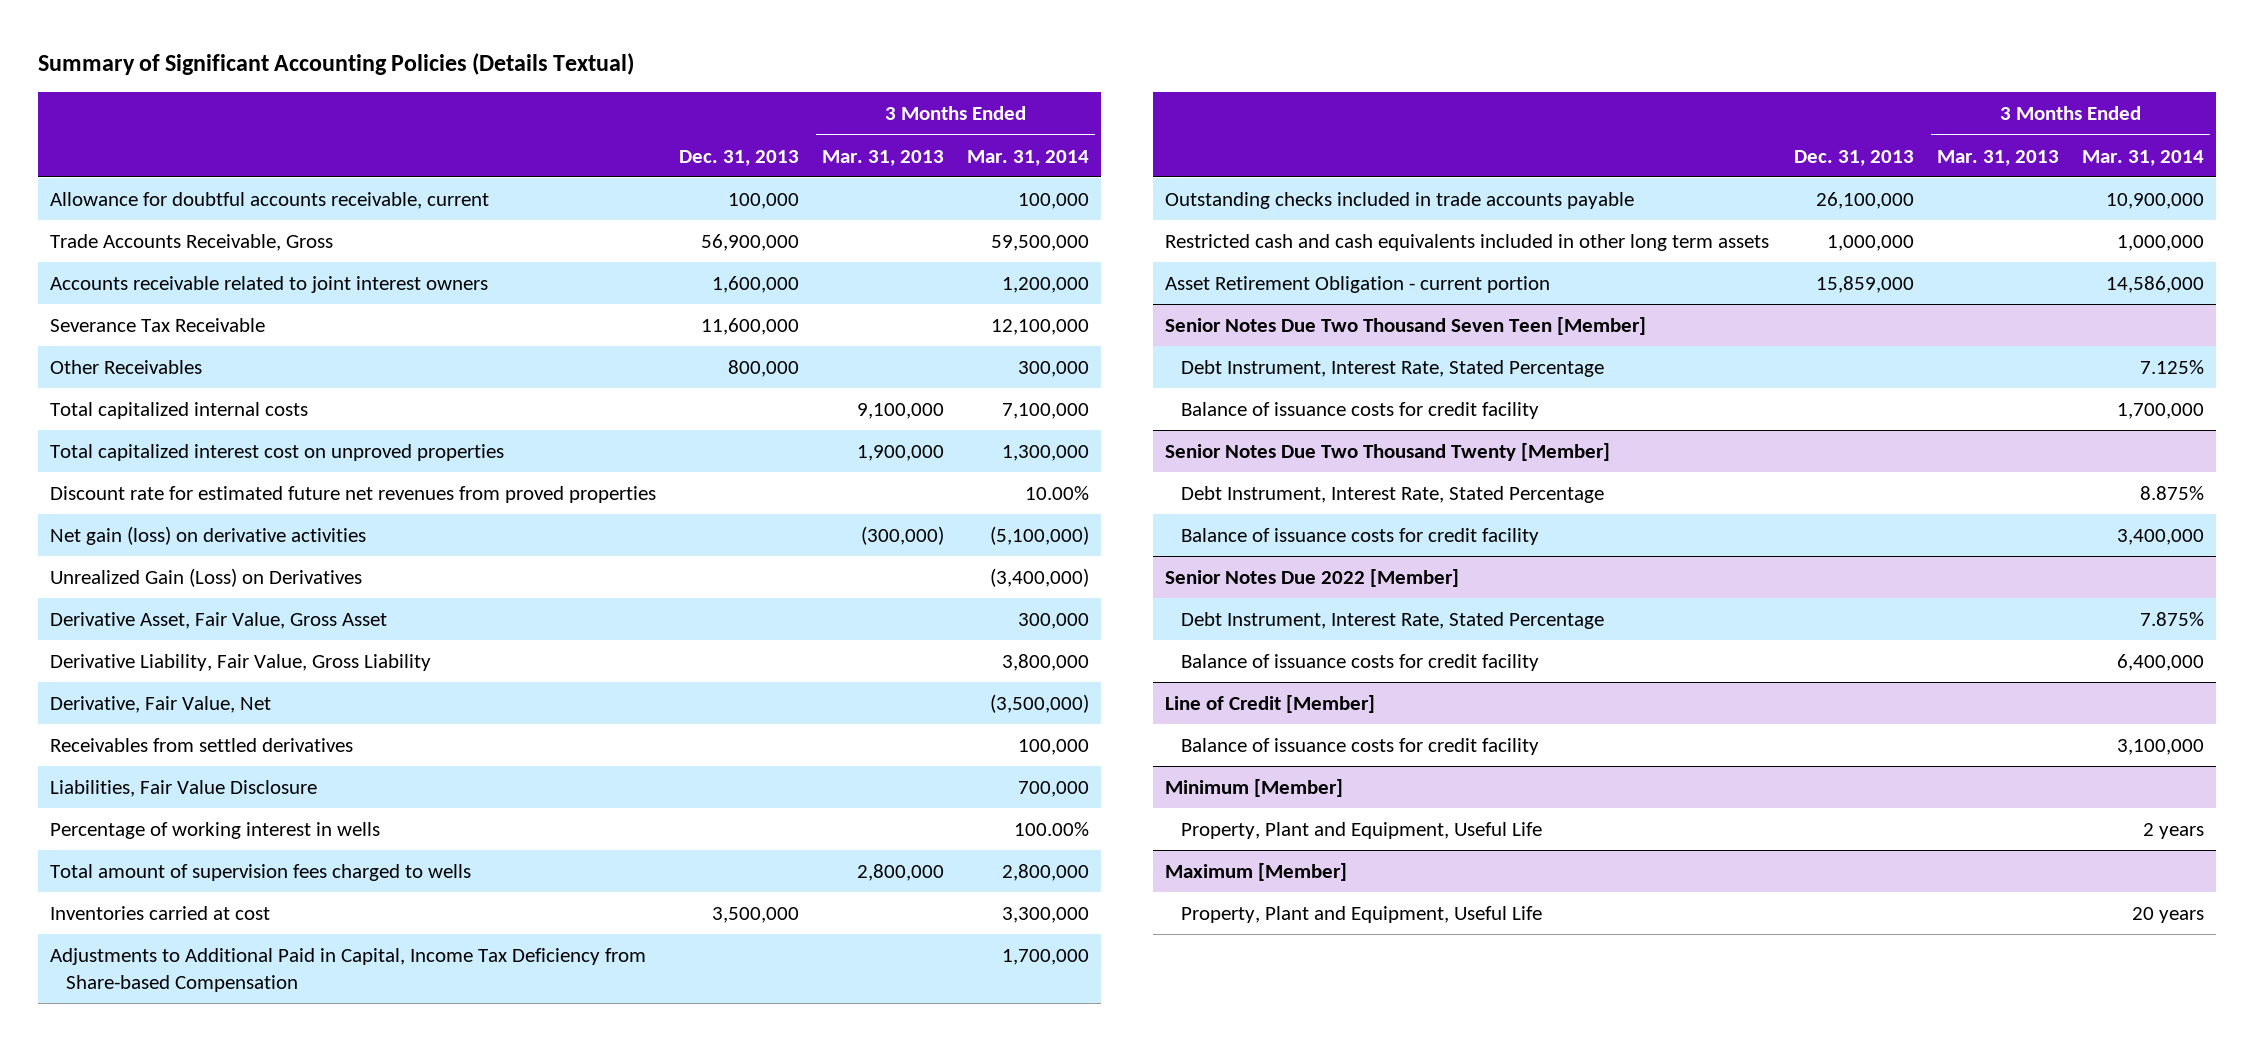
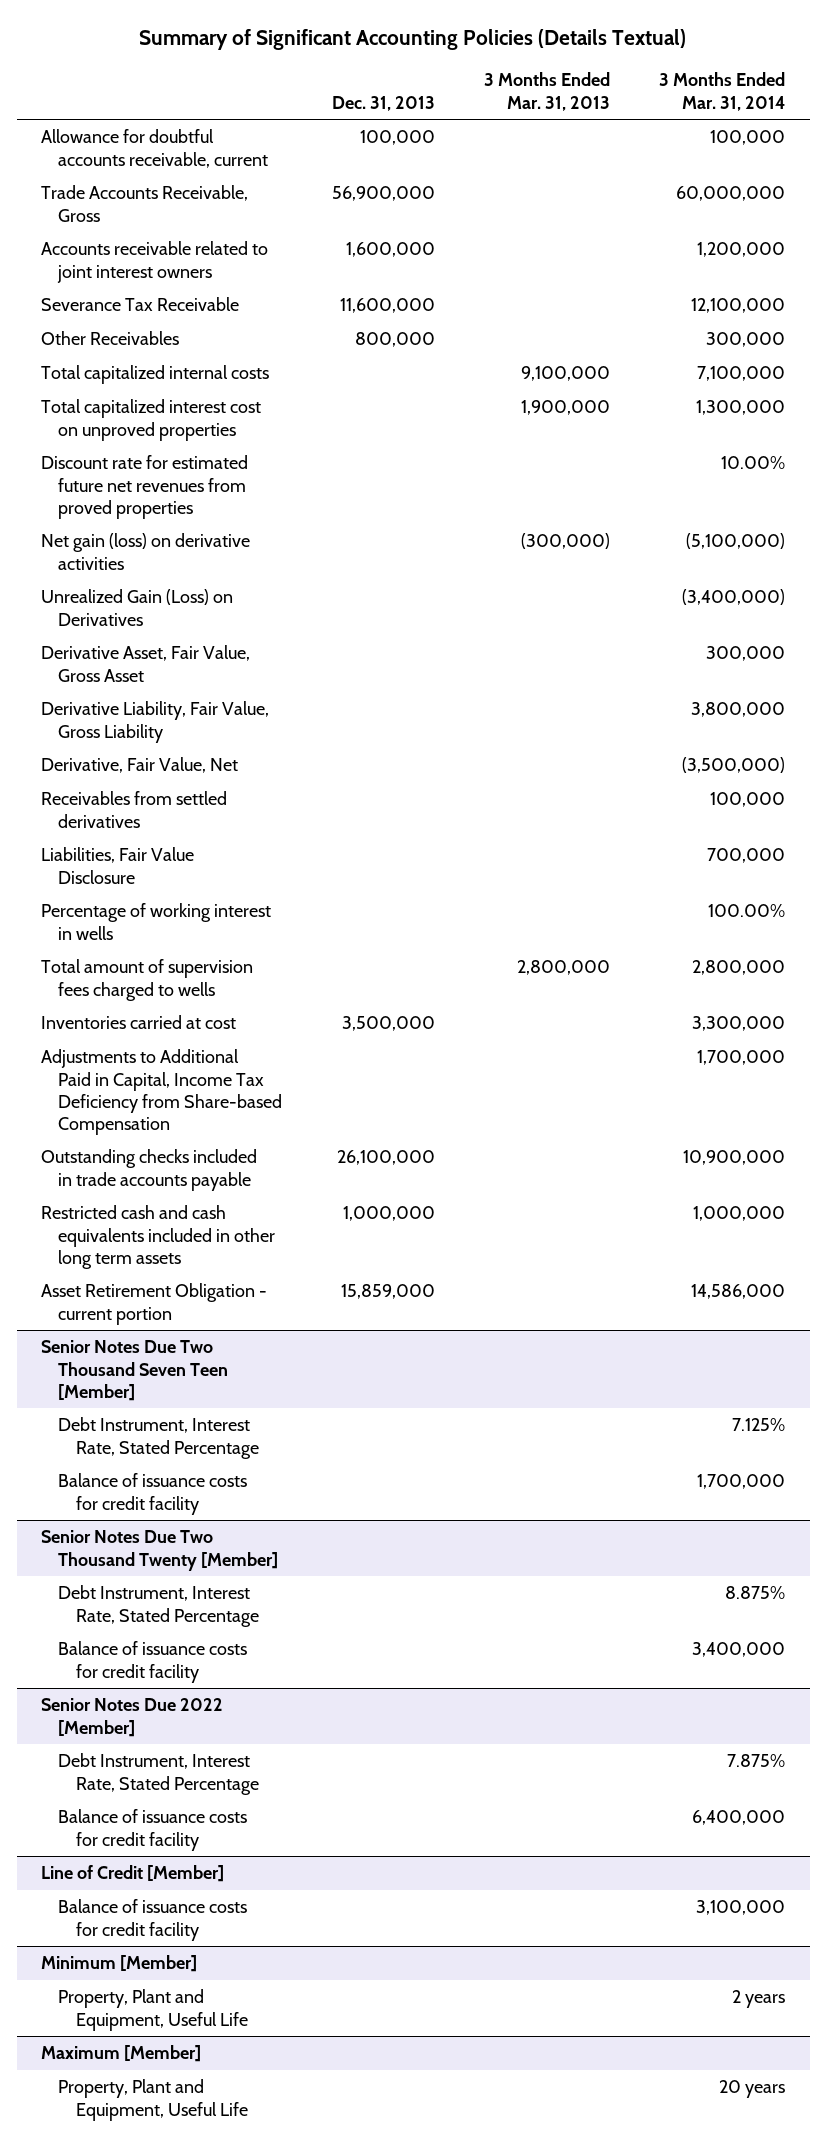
- Trade Accounts Receivable, Gross | 56,900,000 | | 59,500,000
+ Trade Accounts Receivable, Gross | 56,900,000 | | 60,000,000

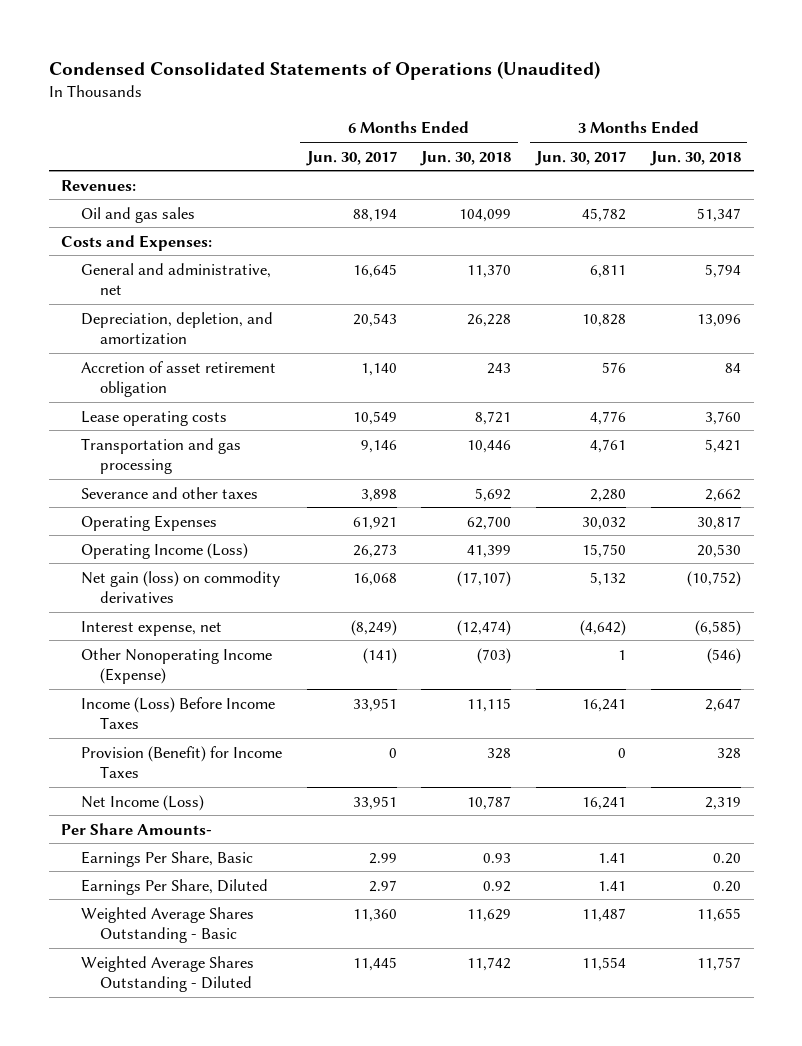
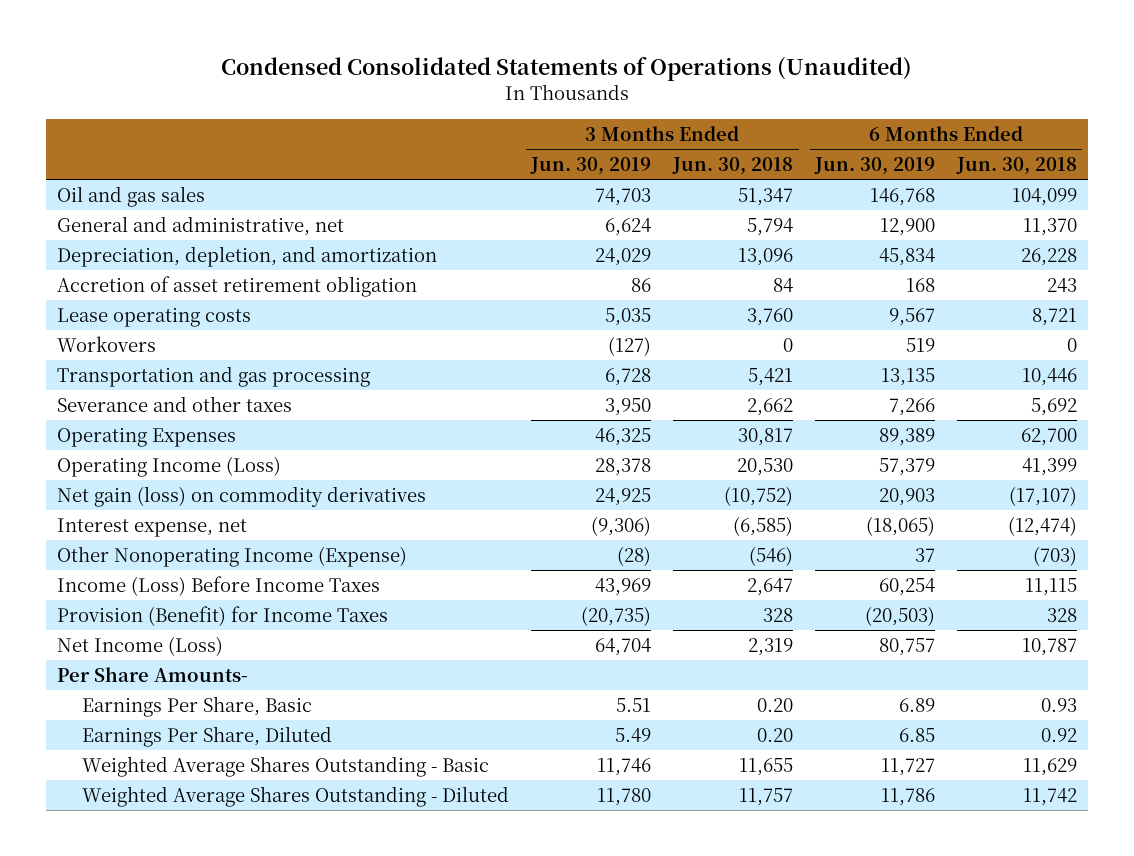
- | 6 Months Ended Jun. 30, 2017 | 6 Months Ended Jun. 30, 2018 | 3 Months Ended Jun. 30, 2017 | 3 Months Ended Jun. 30, 2018
+ | 3 Months Ended Jun. 30, 2019 | 3 Months Ended Jun. 30, 2018 | 6 Months Ended Jun. 30, 2019 | 6 Months Ended Jun. 30, 2018
- Revenues:
- Costs and Expenses:
+ Workovers | (127) | 0 | 519 | 0

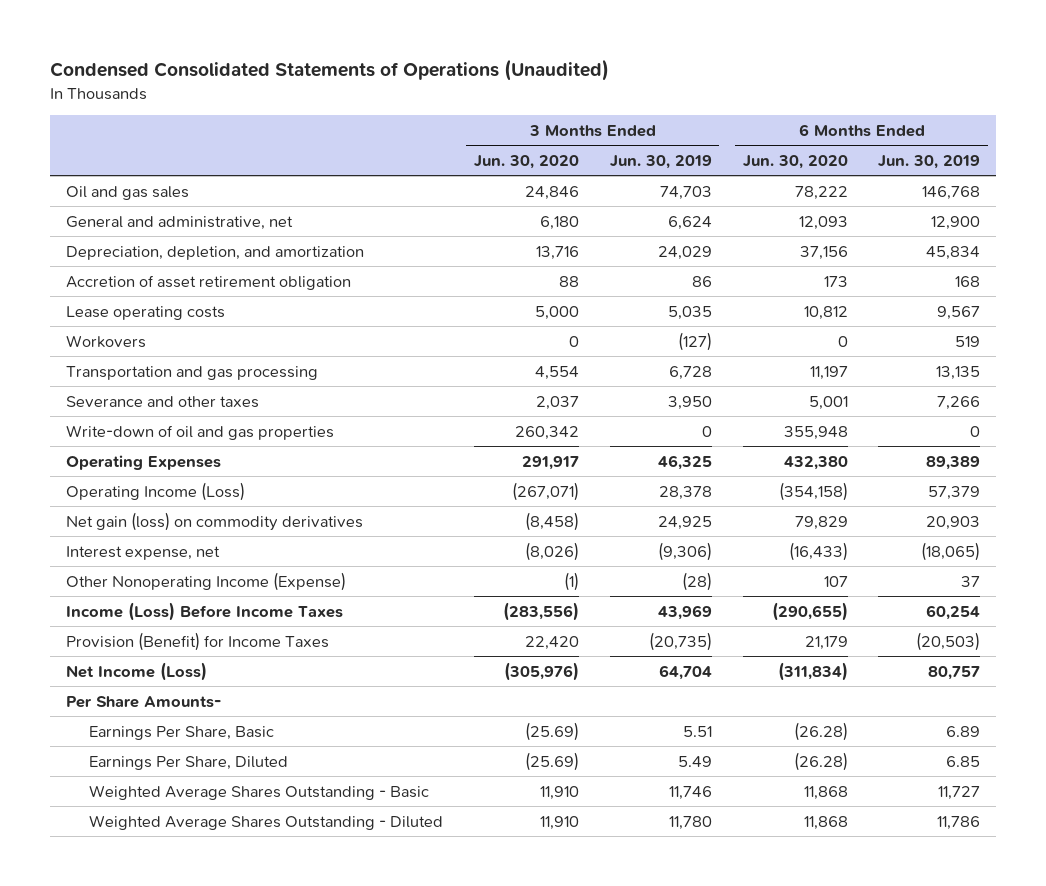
- | 3 Months Ended Jun. 30, 2019 | 3 Months Ended Jun. 30, 2018 | 6 Months Ended Jun. 30, 2019 | 6 Months Ended Jun. 30, 2018
+ | 3 Months Ended Jun. 30, 2020 | 3 Months Ended Jun. 30, 2019 | 6 Months Ended Jun. 30, 2020 | 6 Months Ended Jun. 30, 2019
+ Write-down of oil and gas properties | 260,342 | 0 | 355,948 | 0

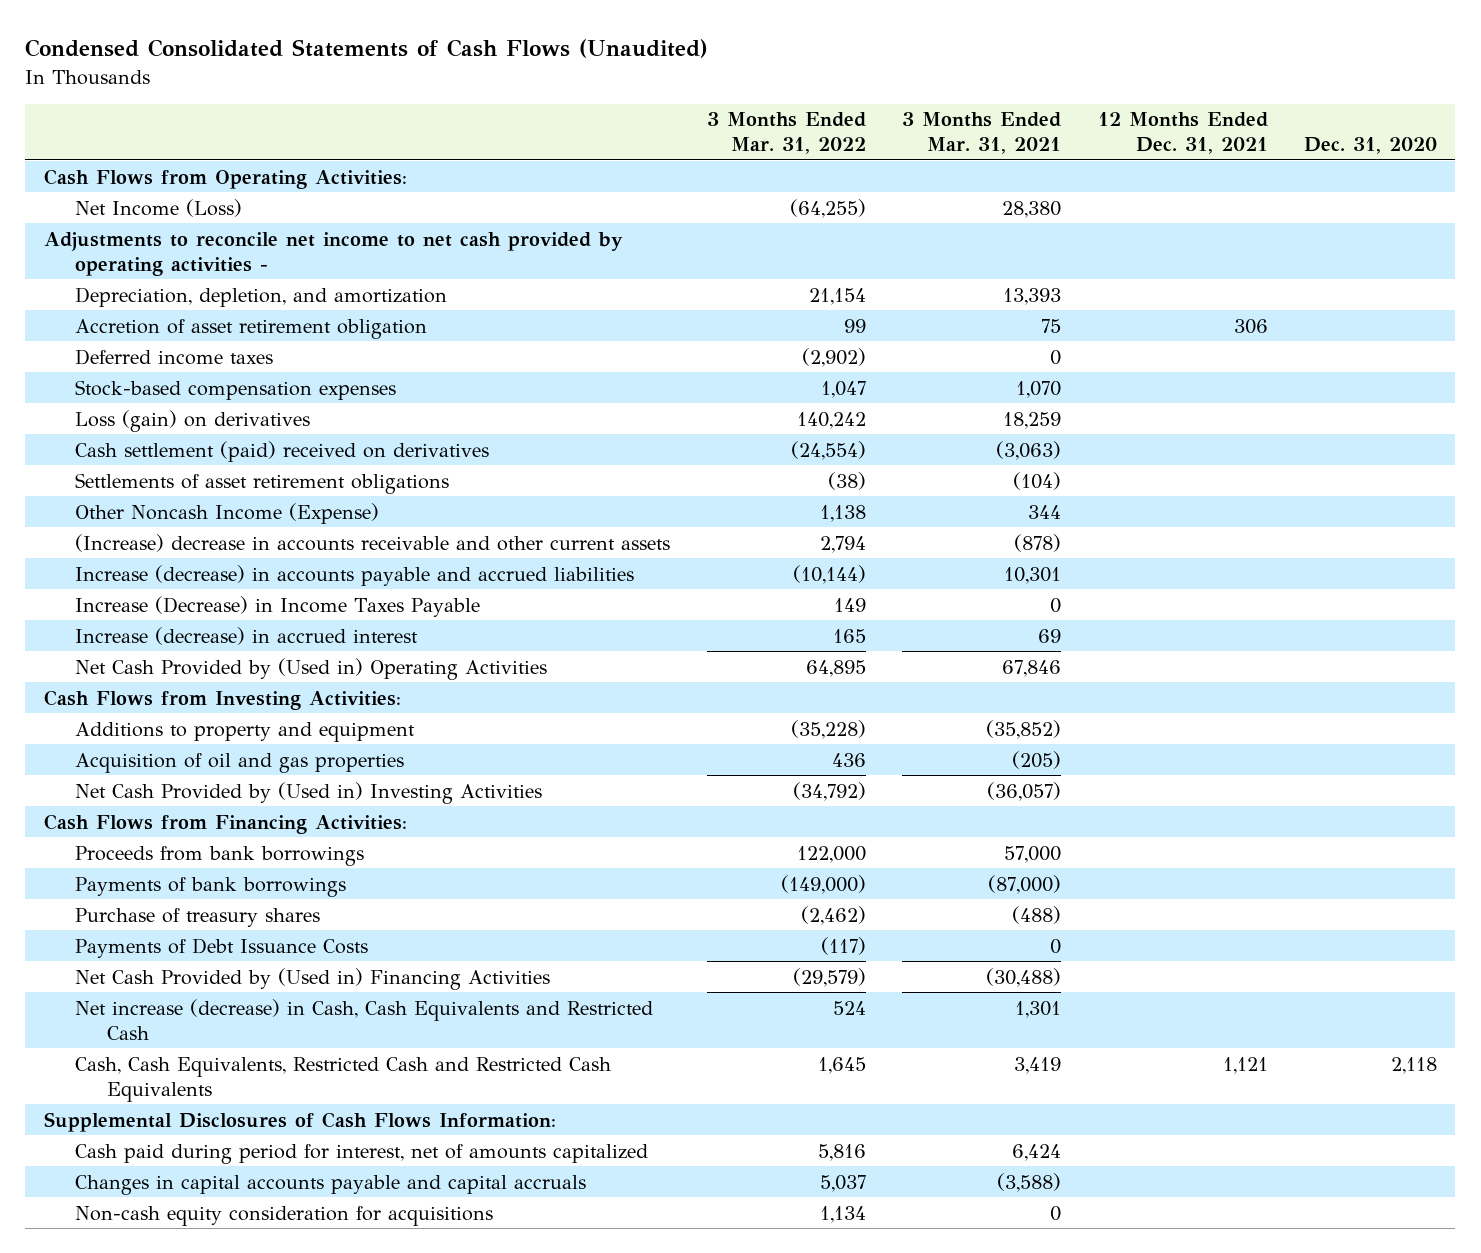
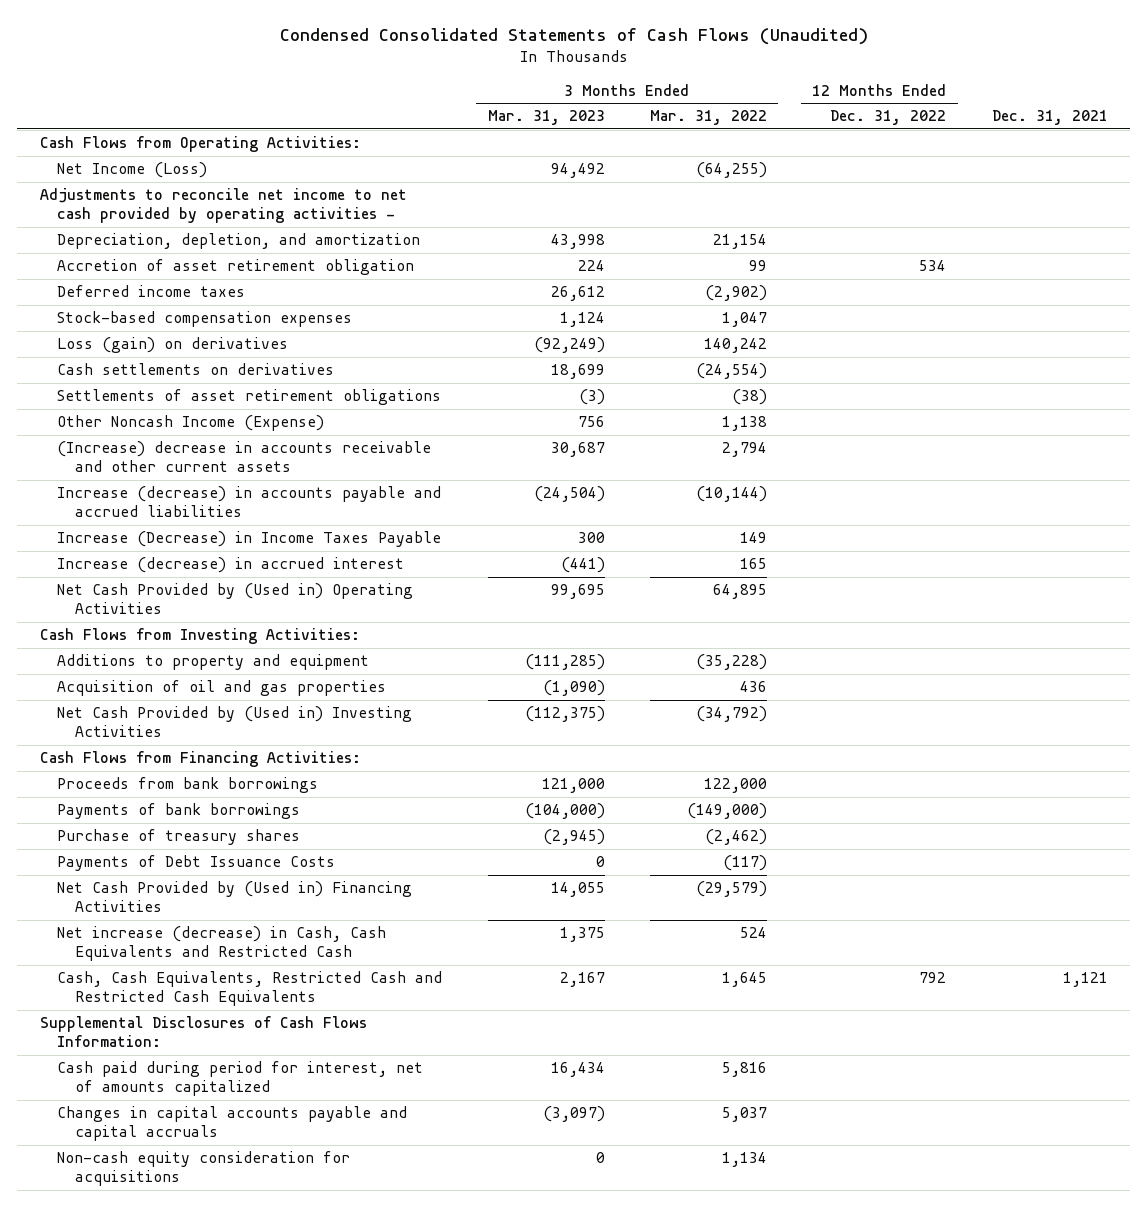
- | 3 Months Ended Mar. 31, 2022 | 3 Months Ended Mar. 31, 2021 | 12 Months Ended Dec. 31, 2021 | Dec. 31, 2020
+ | 3 Months Ended Mar. 31, 2023 | 3 Months Ended Mar. 31, 2022 | 12 Months Ended Dec. 31, 2022 | Dec. 31, 2021
- Cash settlement (paid) received on derivatives | (24,554) | (3,063) | |
+ Cash settlements on derivatives | 18,699 | (24,554) | |

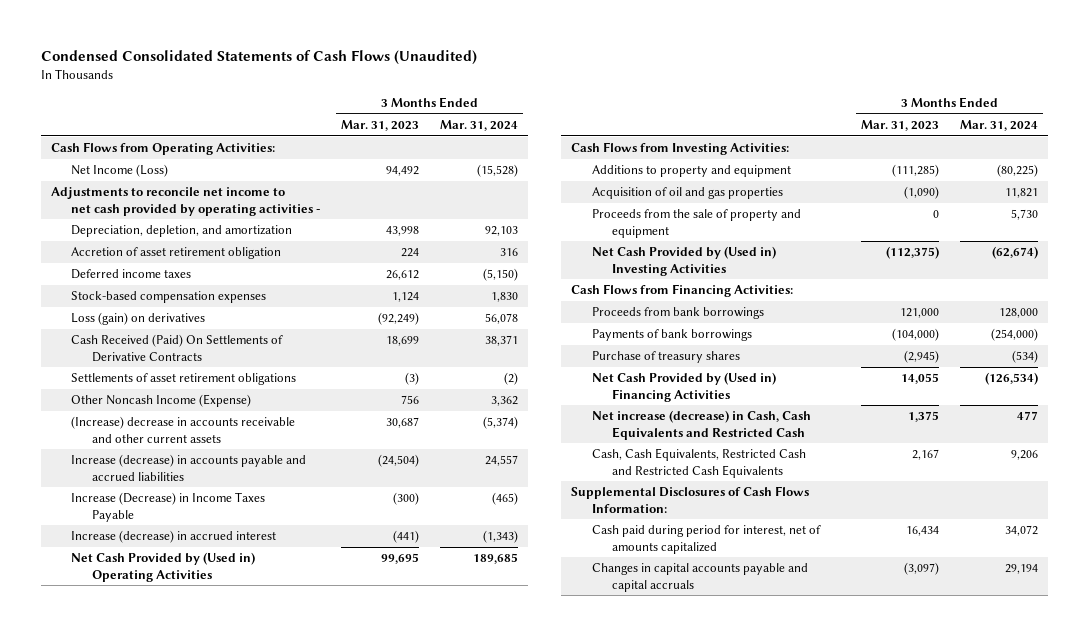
- | 3 Months Ended Mar. 31, 2023 | 3 Months Ended Mar. 31, 2022 | 12 Months Ended Dec. 31, 2022 | Dec. 31, 2021
+ | 3 Months Ended Mar. 31, 2023 | 3 Months Ended Mar. 31, 2024
- Cash settlements on derivatives | 18,699 | (24,554) | |
+ Cash Received (Paid) On Settlements of Derivative Contracts | 18,699 | 38,371
- Increase (Decrease) in Income Taxes Payable | 300 | 149 | |
+ Increase (Decrease) in Income Taxes Payable | (300) | (465)
+ Proceeds from the sale of property and equipment | 0 | 5,730
- Payments of Debt Issuance Costs | 0 | (117) | |
- Non-cash equity consideration for acquisitions | 0 | 1,134 | |

